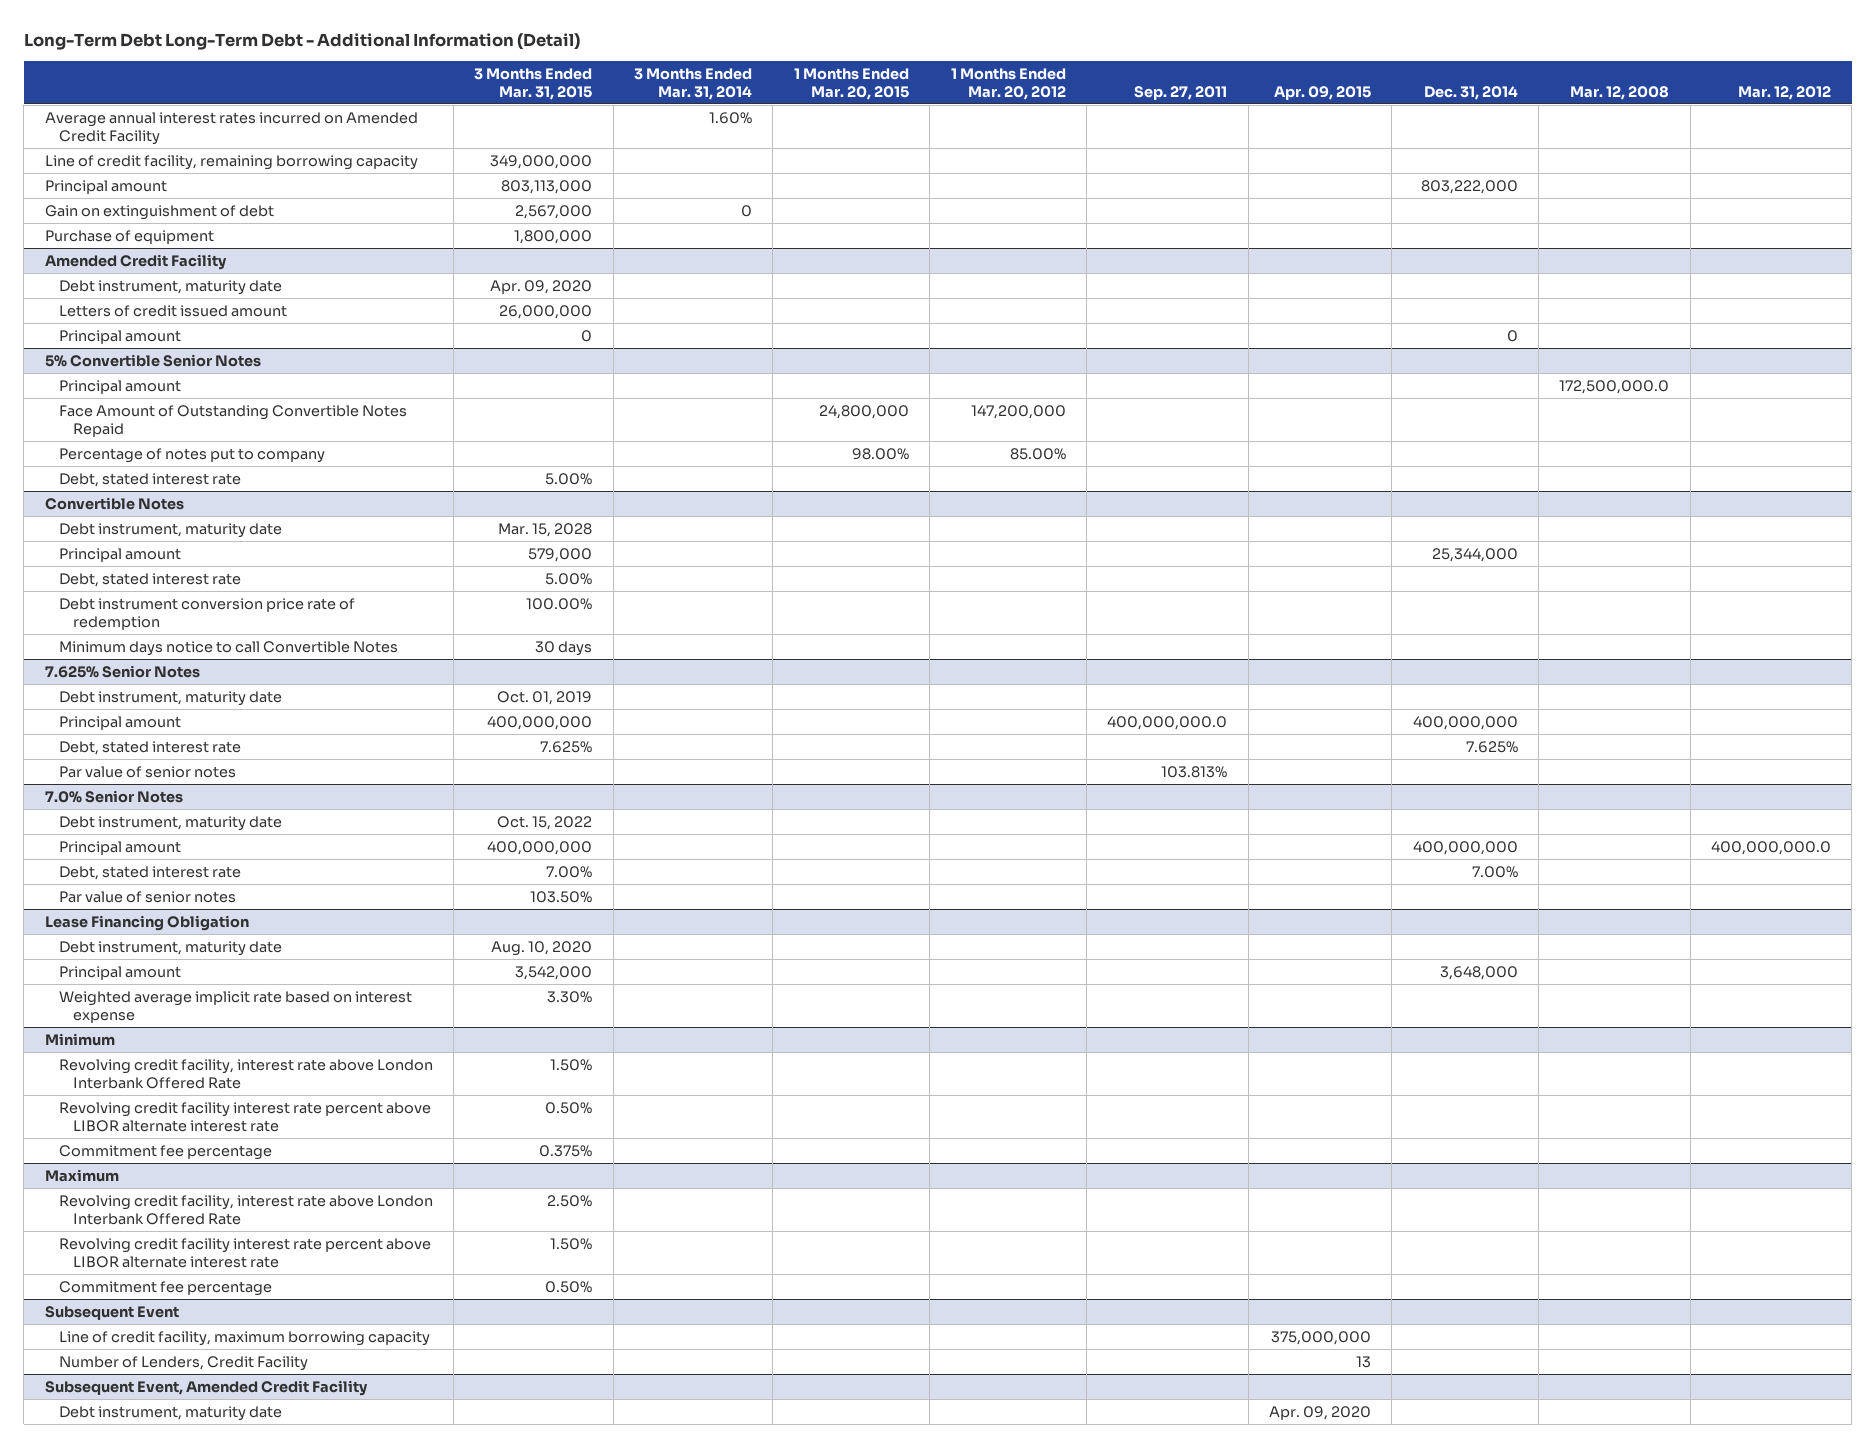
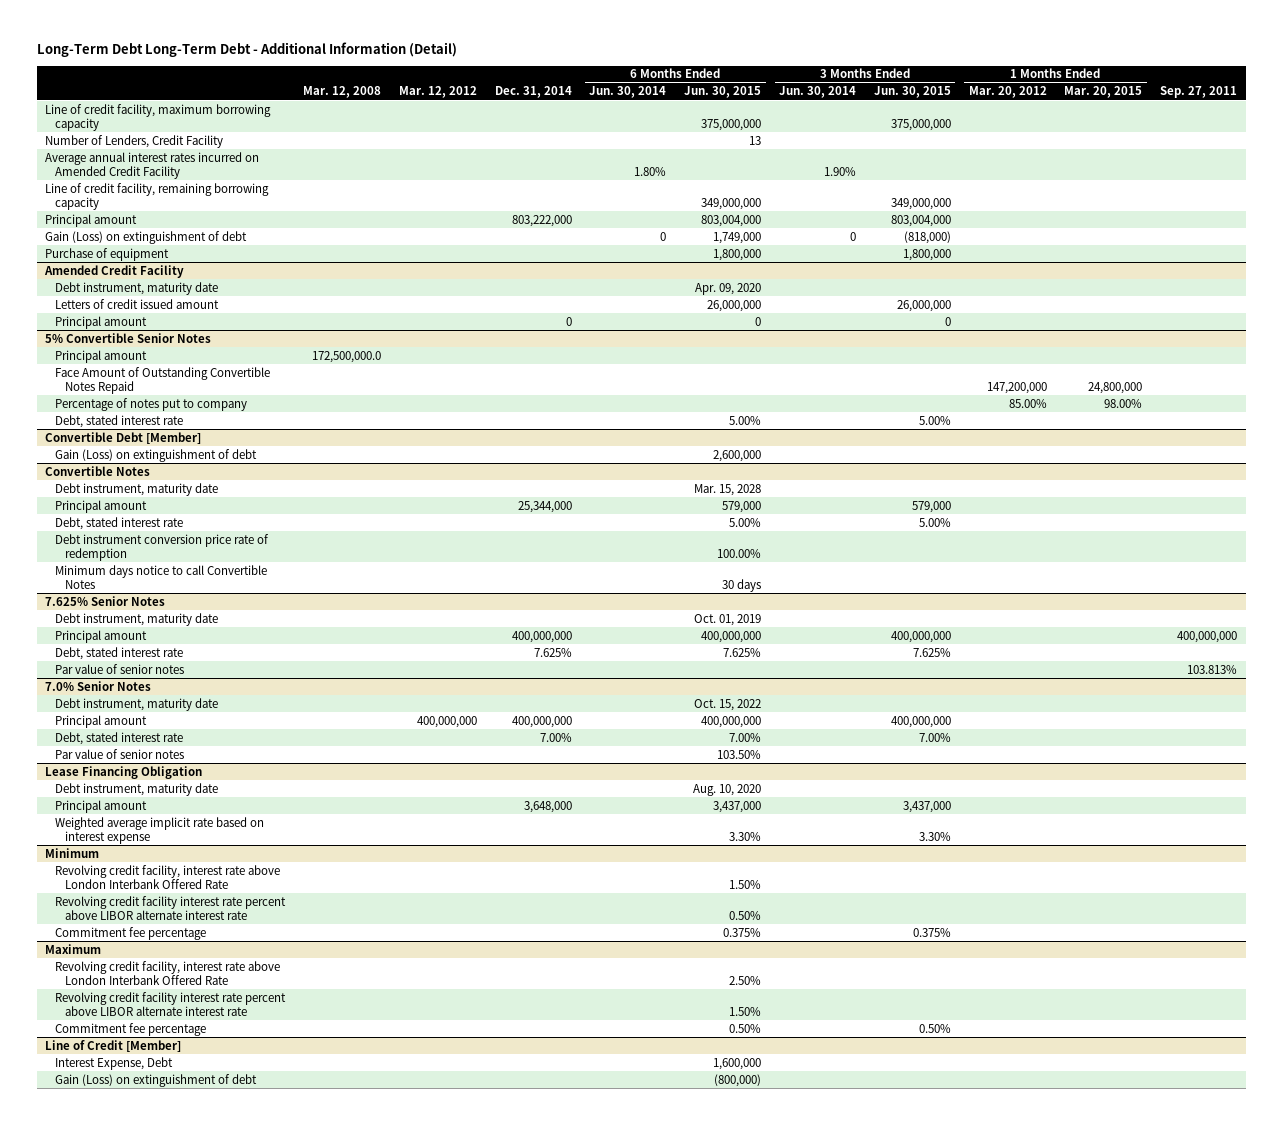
- | 3 Months Ended Mar. 31, 2015 | 3 Months Ended Mar. 31, 2014 | 1 Months Ended Mar. 20, 2015 | 1 Months Ended Mar. 20, 2012 | Sep. 27, 2011 | Apr. 09, 2015 | Dec. 31, 2014 | Mar. 12, 2008 | Mar. 12, 2012
+ | Mar. 12, 2008 | Mar. 12, 2012 | Dec. 31, 2014 | 6 Months Ended Jun. 30, 2014 | 6 Months Ended Jun. 30, 2015 | 3 Months Ended Jun. 30, 2014 | 3 Months Ended Jun. 30, 2015 | 1 Months Ended Mar. 20, 2012 | 1 Months Ended Mar. 20, 2015 | Sep. 27, 2011
+ Line of credit facility, maximum borrowing capacity | | | | | 375,000,000 | | 375,000,000 | | |
+ Number of Lenders, Credit Facility | | | | | 13 | | | | |
- Gain on extinguishment of debt | 2,567,000 | 0 | | | | | | |
+ Gain (Loss) on extinguishment of debt | | | | 0 | 1,749,000 | 0 | (818,000) | | |
+ Convertible Debt [Member]
+ Gain (Loss) on extinguishment of debt | | | | | 2,600,000 | | | | |
@ 7.625% Senior Notes
- Principal amount | 400,000,000 | | | | 400,000,000.0 | | 400,000,000 | |
+ Principal amount | | | 400,000,000 | | 400,000,000 | | 400,000,000 | | | 400,000,000
@ 7.0% Senior Notes
- Principal amount | 400,000,000 | | | | | | 400,000,000 | | 400,000,000.0
+ Principal amount | | 400,000,000 | 400,000,000 | | 400,000,000 | | 400,000,000 | | |
- Subsequent Event
- Line of credit facility, maximum borrowing capacity | | | | | | 375,000,000 | | |
- Number of Lenders, Credit Facility | | | | | | 13 | | |
- Subsequent Event, Amended Credit Facility
- Debt instrument, maturity date | | | | | | Apr. 09, 2020 | | |
+ Line of Credit [Member]
+ Interest Expense, Debt | | | | | 1,600,000 | | | | |
+ Gain (Loss) on extinguishment of debt | | | | | (800,000) | | | | |

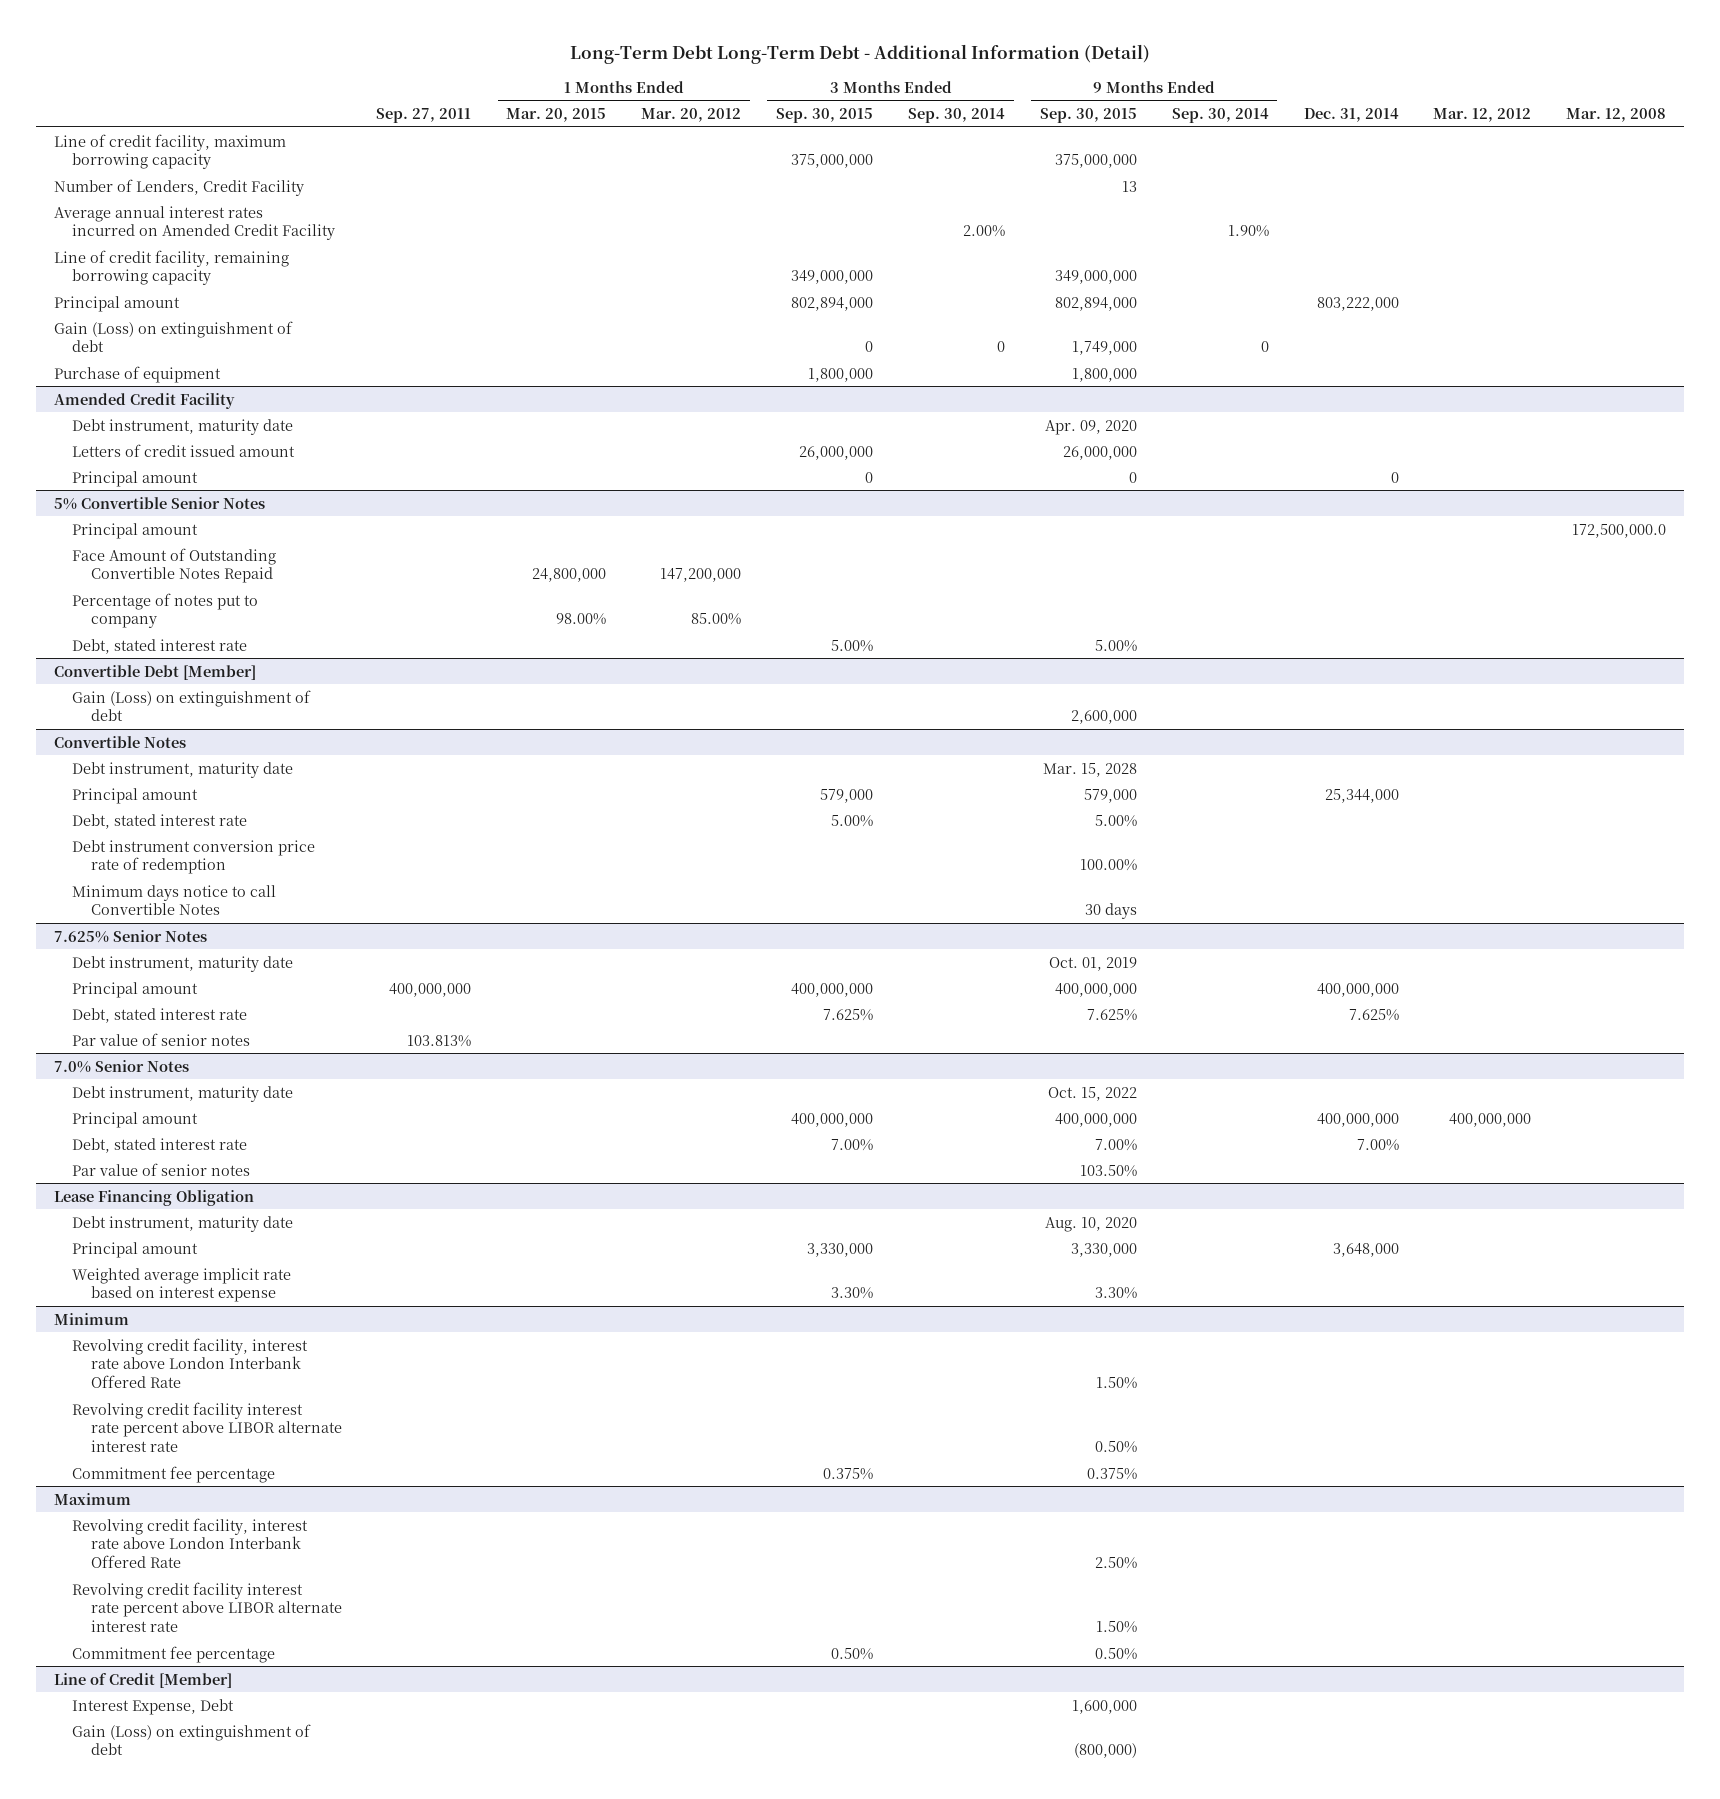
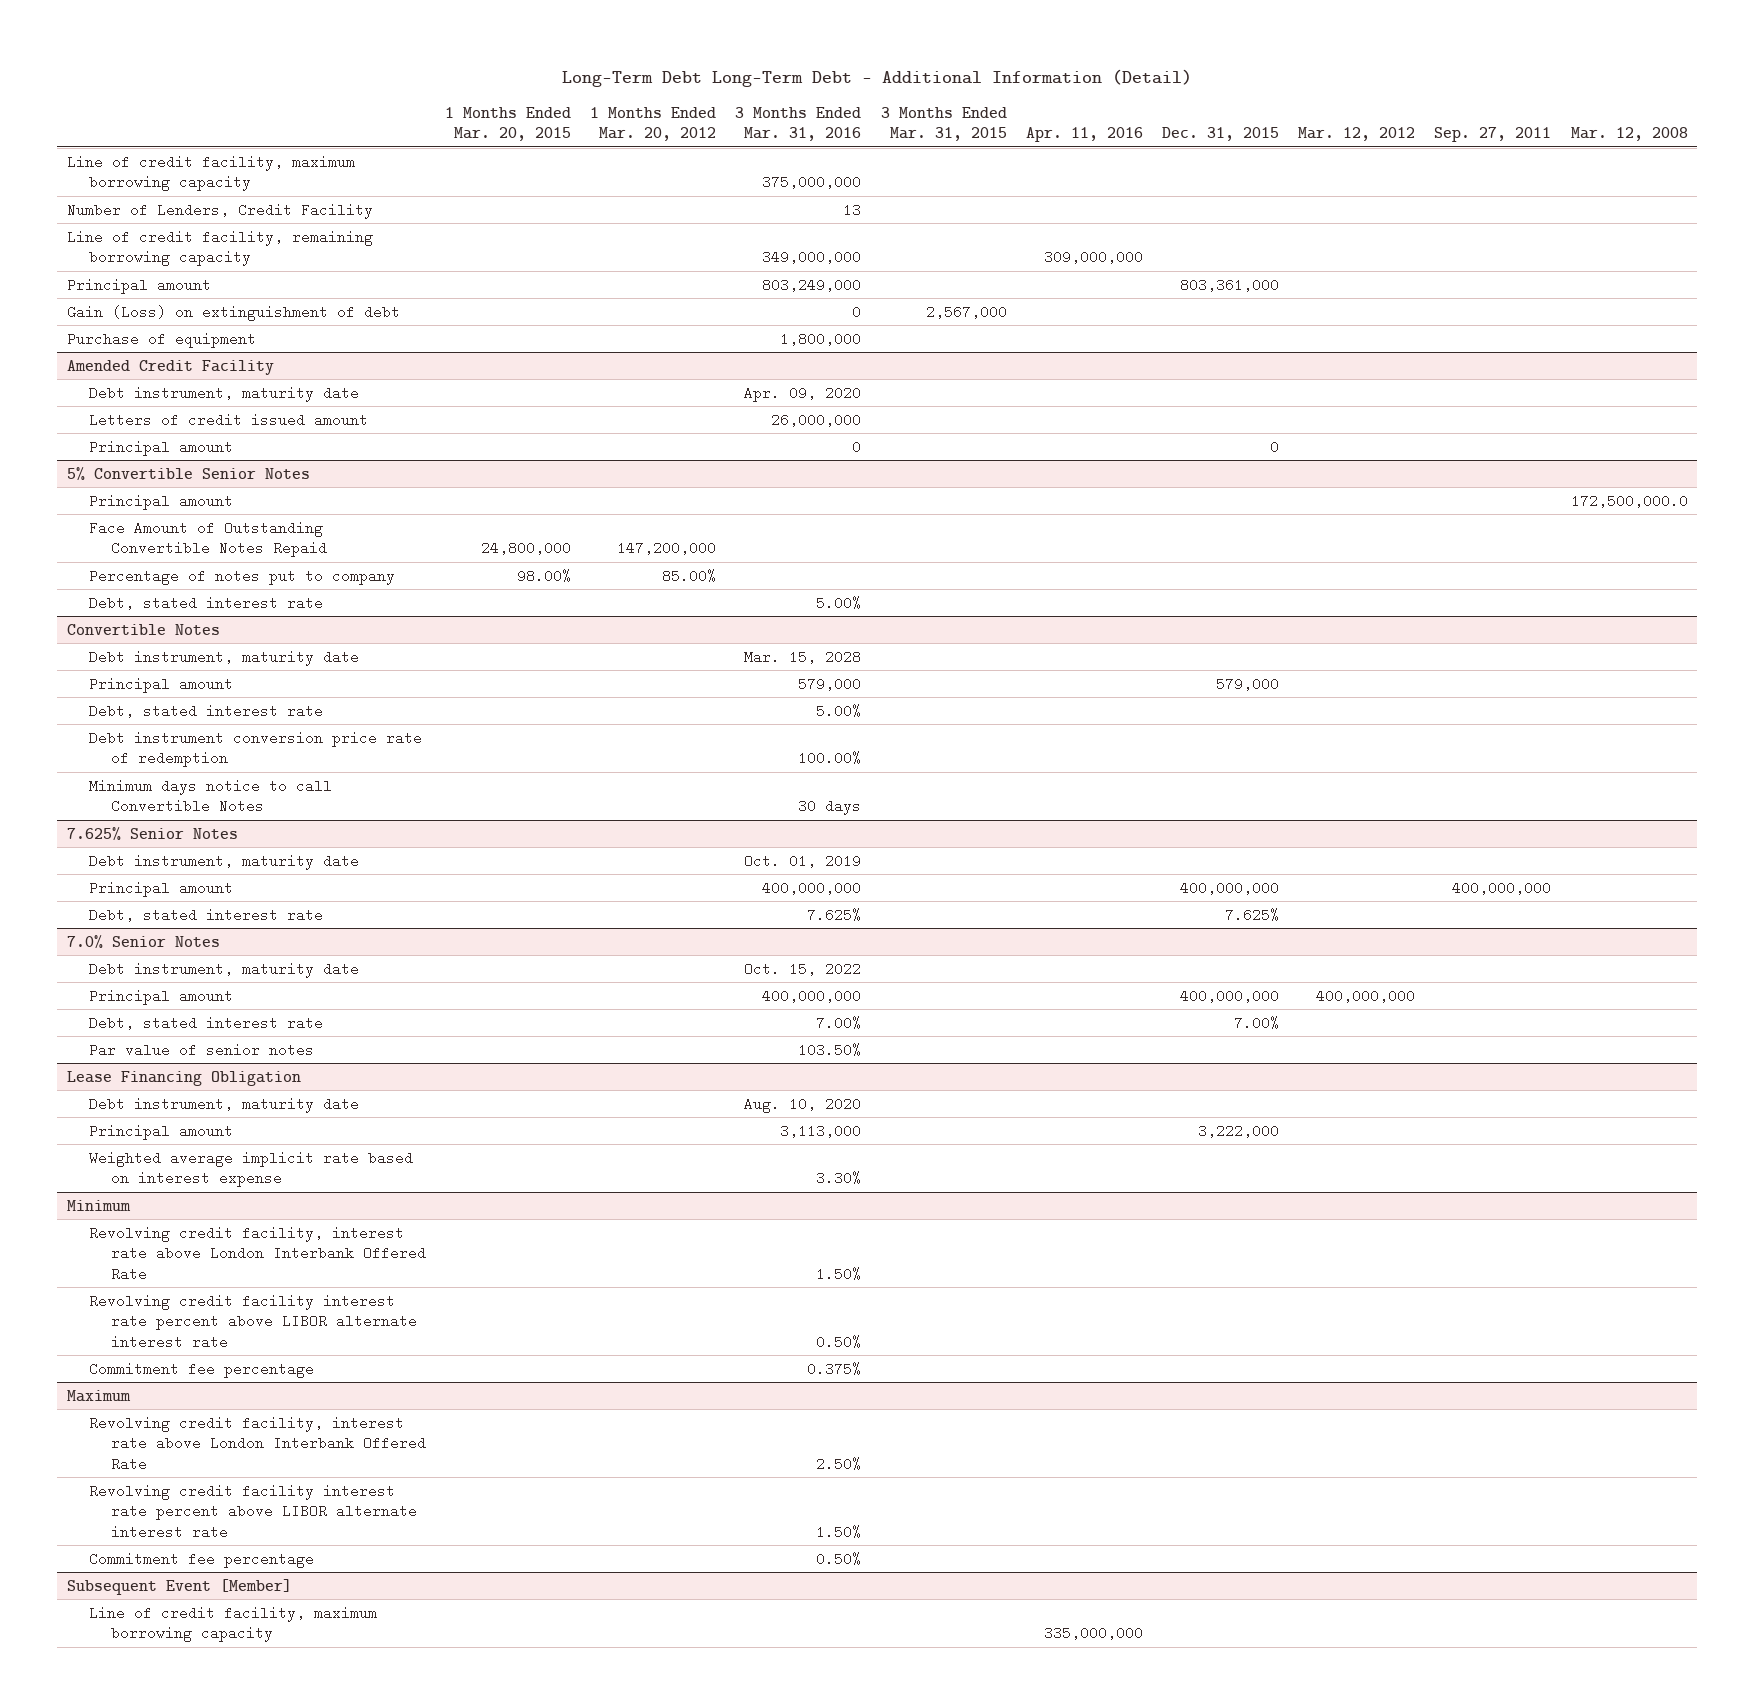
- | Sep. 27, 2011 | 1 Months Ended Mar. 20, 2015 | 1 Months Ended Mar. 20, 2012 | 3 Months Ended Sep. 30, 2015 | 3 Months Ended Sep. 30, 2014 | 9 Months Ended Sep. 30, 2015 | 9 Months Ended Sep. 30, 2014 | Dec. 31, 2014 | Mar. 12, 2012 | Mar. 12, 2008
+ | 1 Months Ended Mar. 20, 2015 | 1 Months Ended Mar. 20, 2012 | 3 Months Ended Mar. 31, 2016 | 3 Months Ended Mar. 31, 2015 | Apr. 11, 2016 | Dec. 31, 2015 | Mar. 12, 2012 | Sep. 27, 2011 | Mar. 12, 2008
- Average annual interest rates incurred on Amended Credit Facility | | | | | 2.00% | | 1.90% | | |
- Convertible Debt [Member]
- Gain (Loss) on extinguishment of debt | | | | | | 2,600,000 | | | |
@ 7.625% Senior Notes
- Par value of senior notes | 103.813% | | | | | | | | |
- Line of Credit [Member]
- Interest Expense, Debt | | | | | | 1,600,000 | | | |
- Gain (Loss) on extinguishment of debt | | | | | | (800,000) | | | |
+ Subsequent Event [Member]
+ Line of credit facility, maximum borrowing capacity | | | | | 335,000,000 | | | |

